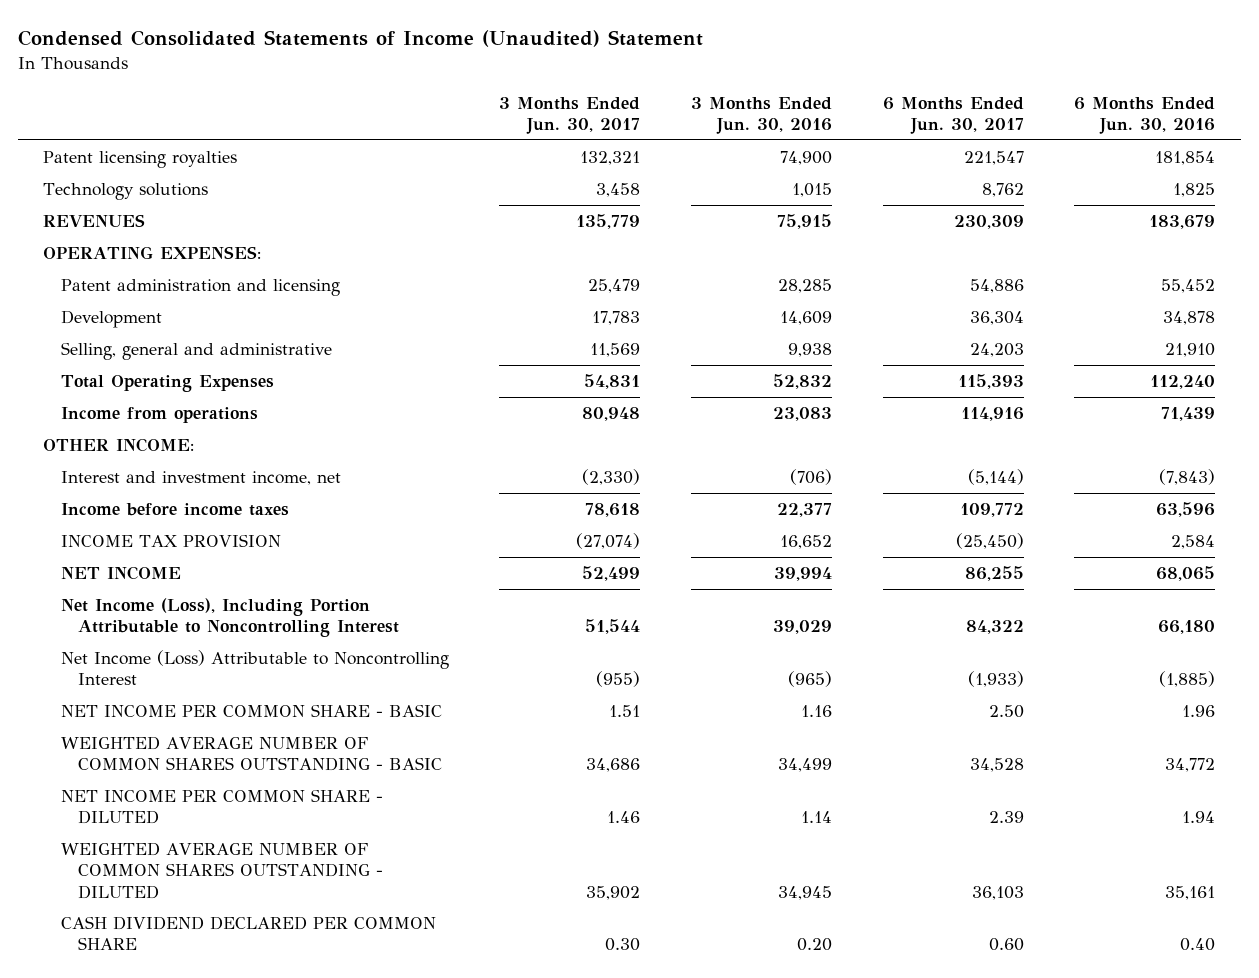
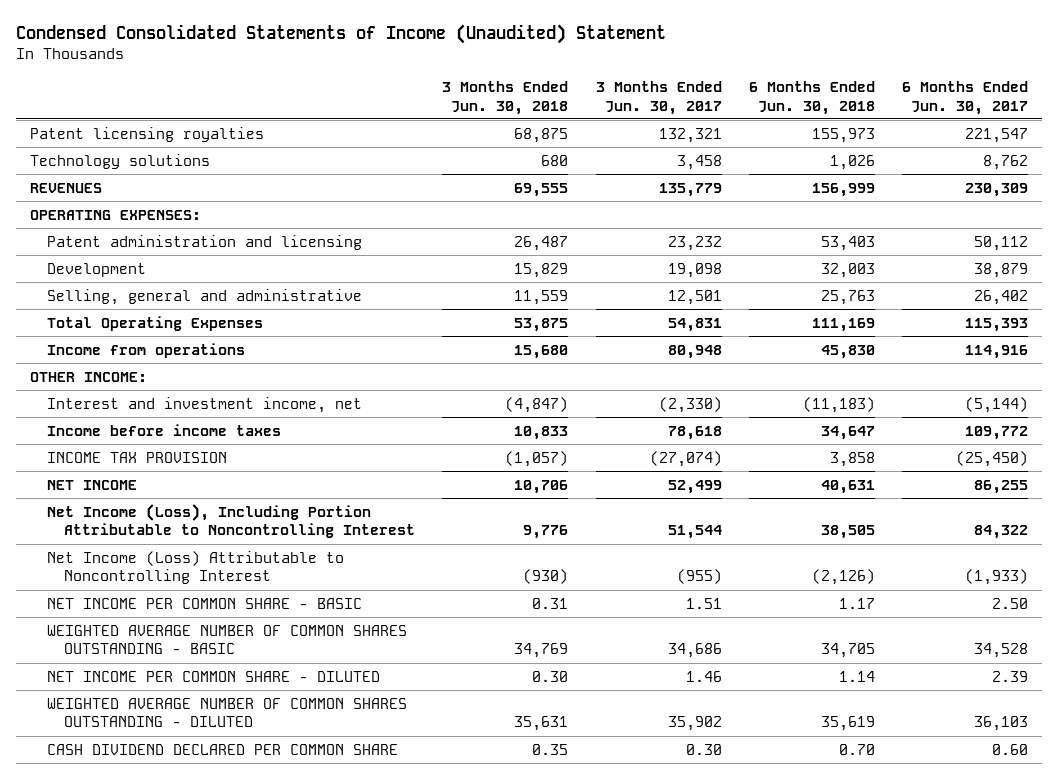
- | 3 Months Ended Jun. 30, 2017 | 3 Months Ended Jun. 30, 2016 | 6 Months Ended Jun. 30, 2017 | 6 Months Ended Jun. 30, 2016
+ | 3 Months Ended Jun. 30, 2018 | 3 Months Ended Jun. 30, 2017 | 6 Months Ended Jun. 30, 2018 | 6 Months Ended Jun. 30, 2017
- Patent administration and licensing | 25,479 | 28,285 | 54,886 | 55,452
- Development | 17,783 | 14,609 | 36,304 | 34,878
- Selling, general and administrative | 11,569 | 9,938 | 24,203 | 21,910
+ Patent administration and licensing | 26,487 | 23,232 | 53,403 | 50,112
+ Development | 15,829 | 19,098 | 32,003 | 38,879
+ Selling, general and administrative | 11,559 | 12,501 | 25,763 | 26,402

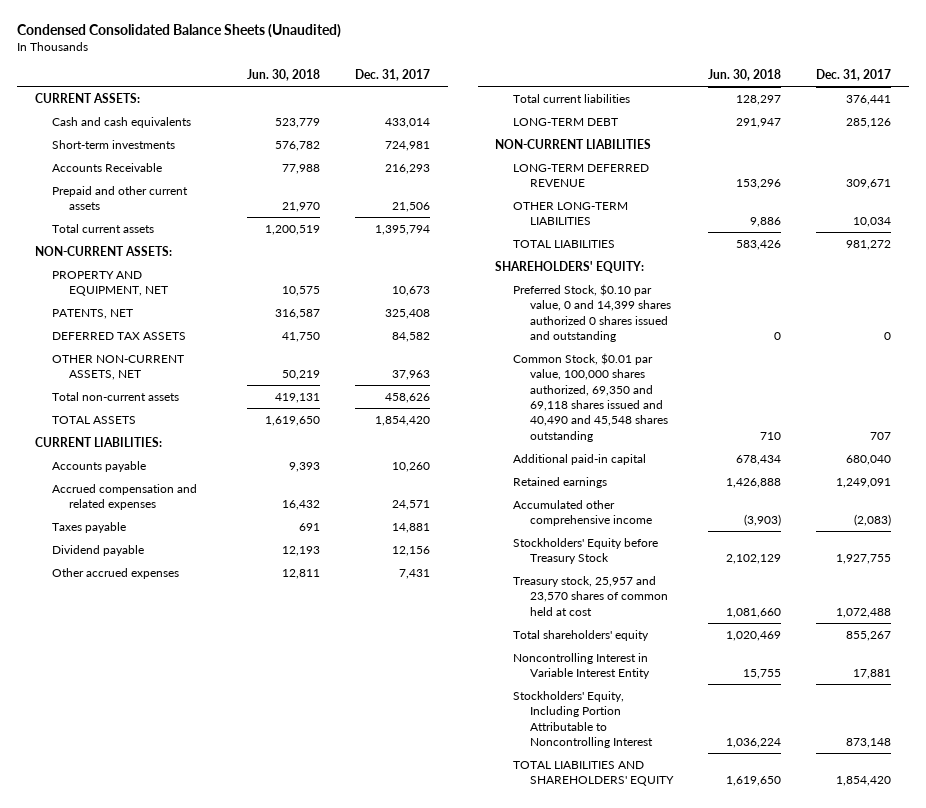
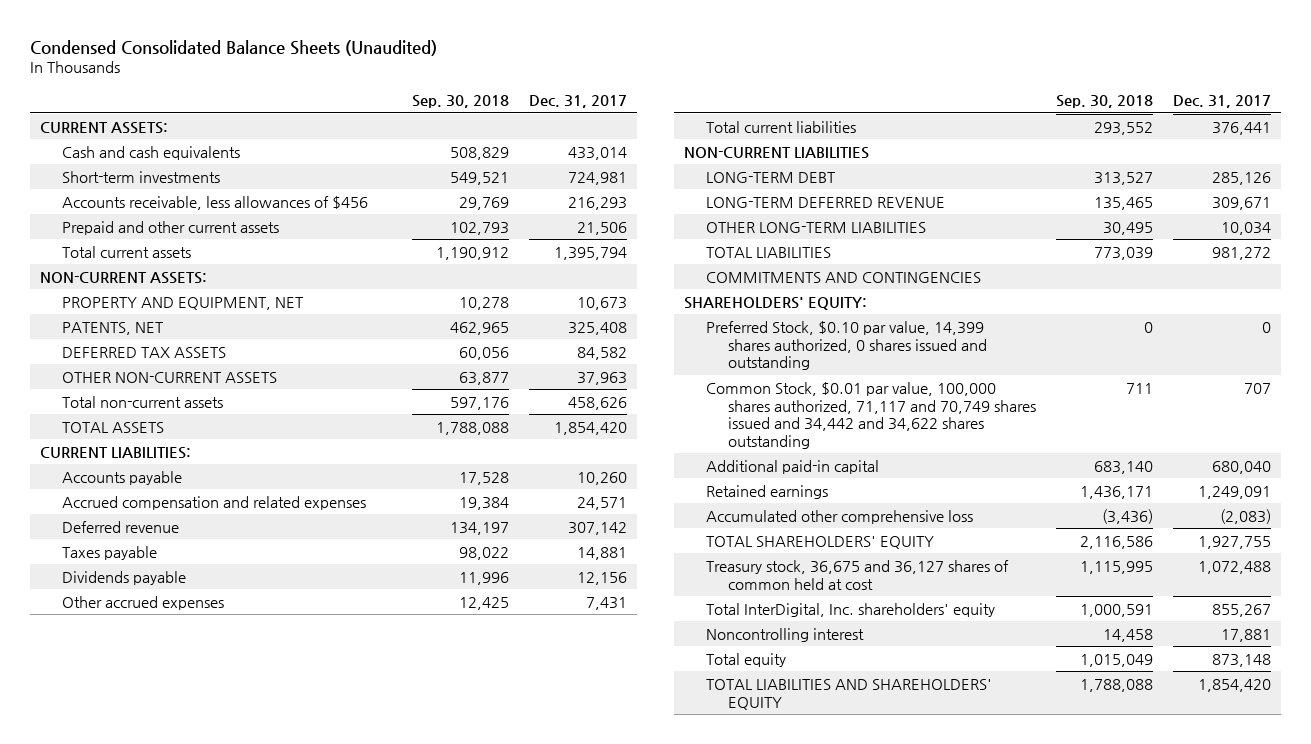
- | Jun. 30, 2018 | Dec. 31, 2017
+ | Sep. 30, 2018 | Dec. 31, 2017
- Accounts Receivable | 77,988 | 216,293
+ Accounts receivable, less allowances of $456 | 29,769 | 216,293
- OTHER NON-CURRENT ASSETS, NET | 50,219 | 37,963
+ OTHER NON-CURRENT ASSETS | 63,877 | 37,963
+ Deferred revenue | 134,197 | 307,142
- Dividend payable | 12,193 | 12,156
+ Dividends payable | 11,996 | 12,156
moved down: LONG-TERM DEBT | 313,527 | 285,126
+ COMMITMENTS AND CONTINGENCIES
- Preferred Stock, $0.10 par value, 0 and 14,399 shares authorized 0 shares issued and outstanding | 0 | 0
- Common Stock, $0.01 par value, 100,000 shares authorized, 69,350 and 69,118 shares issued and 40,490 and 45,548 shares outstanding | 710 | 707
+ Preferred Stock, $0.10 par value, 14,399 shares authorized, 0 shares issued and outstanding | 0 | 0
+ Common Stock, $0.01 par value, 100,000 shares authorized, 71,117 and 70,749 shares issued and 34,442 and 34,622 shares outstanding | 711 | 707
- Accumulated other comprehensive income | (3,903) | (2,083)
- Stockholders' Equity before Treasury Stock | 2,102,129 | 1,927,755
- Treasury stock, 25,957 and 23,570 shares of common held at cost | 1,081,660 | 1,072,488
- Total shareholders' equity | 1,020,469 | 855,267
- Noncontrolling Interest in Variable Interest Entity | 15,755 | 17,881
- Stockholders' Equity, Including Portion Attributable to Noncontrolling Interest | 1,036,224 | 873,148
+ Accumulated other comprehensive loss | (3,436) | (2,083)
+ TOTAL SHAREHOLDERS' EQUITY | 2,116,586 | 1,927,755
+ Treasury stock, 36,675 and 36,127 shares of common held at cost | 1,115,995 | 1,072,488
+ Total InterDigital, Inc. shareholders' equity | 1,000,591 | 855,267
+ Noncontrolling interest | 14,458 | 17,881
+ Total equity | 1,015,049 | 873,148

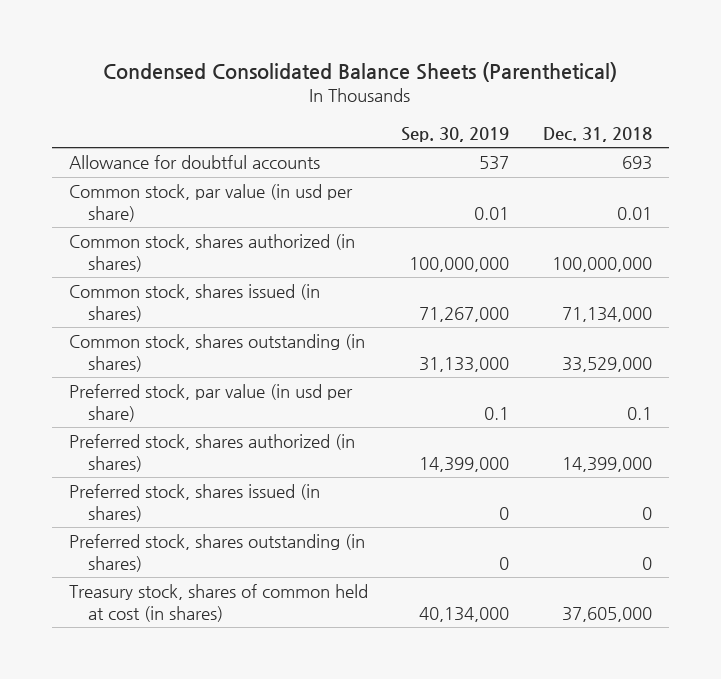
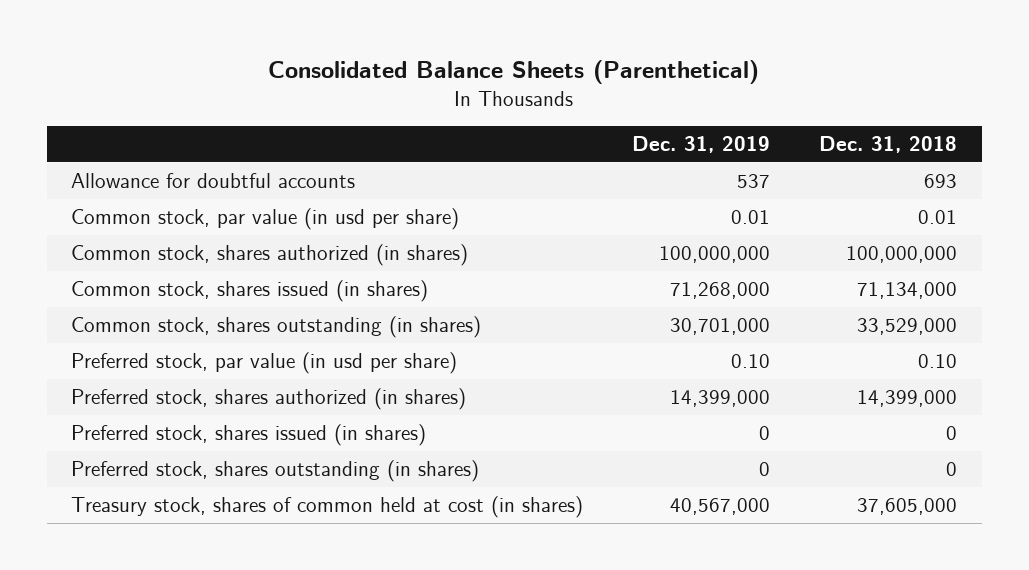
- Condensed Consolidated Balance Sheets (Parenthetical)
+ Consolidated Balance Sheets (Parenthetical)
- | Sep. 30, 2019 | Dec. 31, 2018
+ | Dec. 31, 2019 | Dec. 31, 2018
- Preferred stock, par value (in usd per share) | 0.1 | 0.1
+ Preferred stock, par value (in usd per share) | 0.10 | 0.10

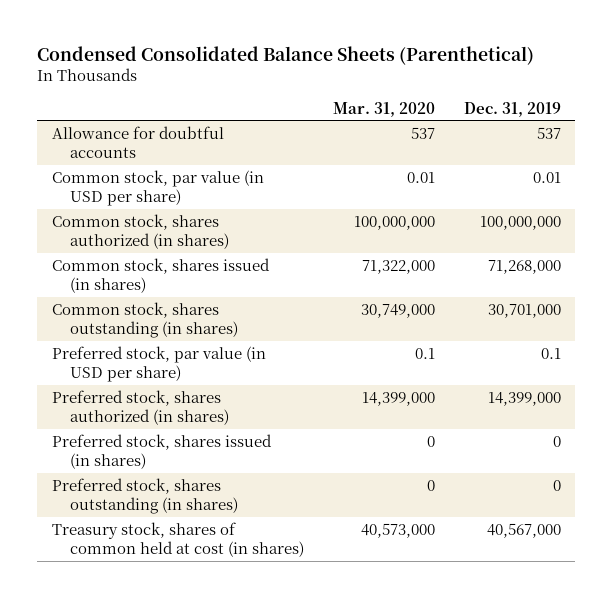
- Consolidated Balance Sheets (Parenthetical)
+ Condensed Consolidated Balance Sheets (Parenthetical)
- | Dec. 31, 2019 | Dec. 31, 2018
+ | Mar. 31, 2020 | Dec. 31, 2019
- Common stock, par value (in usd per share) | 0.01 | 0.01
+ Common stock, par value (in USD per share) | 0.01 | 0.01
- Preferred stock, par value (in usd per share) | 0.10 | 0.10
+ Preferred stock, par value (in USD per share) | 0.1 | 0.1

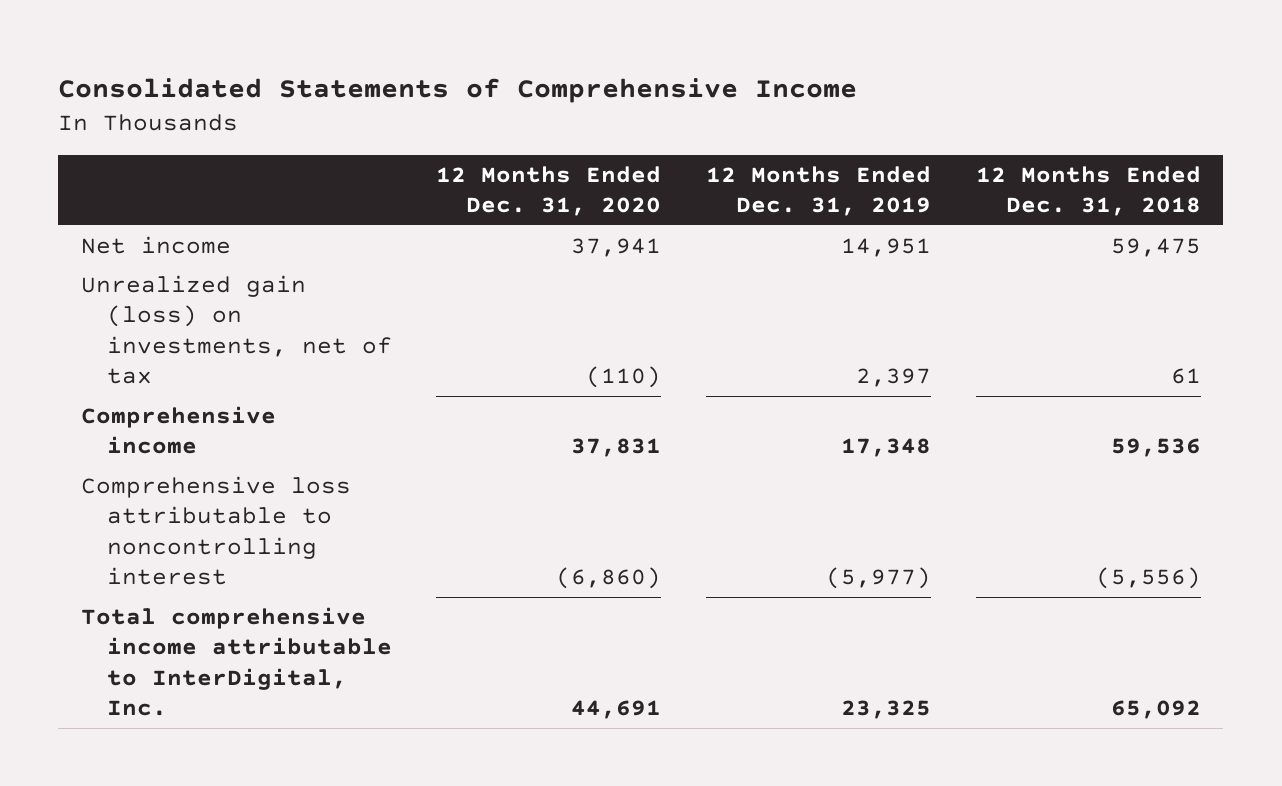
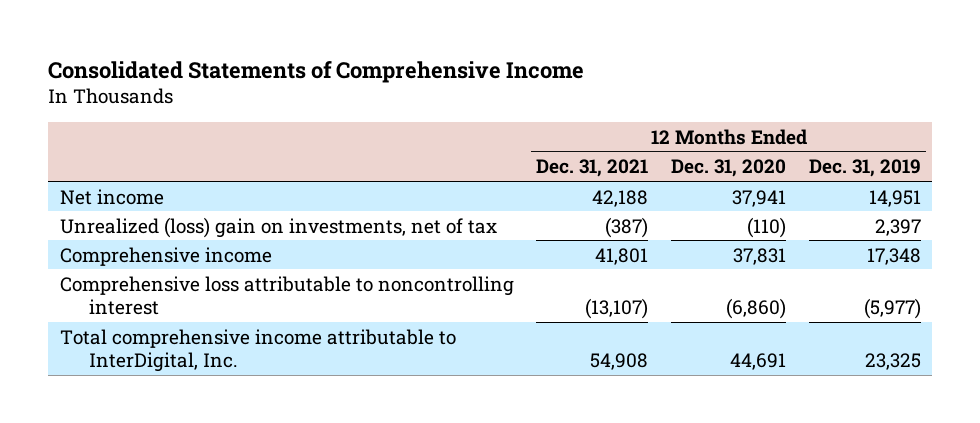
- | 12 Months Ended Dec. 31, 2020 | 12 Months Ended Dec. 31, 2019 | 12 Months Ended Dec. 31, 2018
+ | 12 Months Ended Dec. 31, 2021 | 12 Months Ended Dec. 31, 2020 | 12 Months Ended Dec. 31, 2019
- Unrealized gain (loss) on investments, net of tax | (110) | 2,397 | 61
+ Unrealized (loss) gain on investments, net of tax | (387) | (110) | 2,397

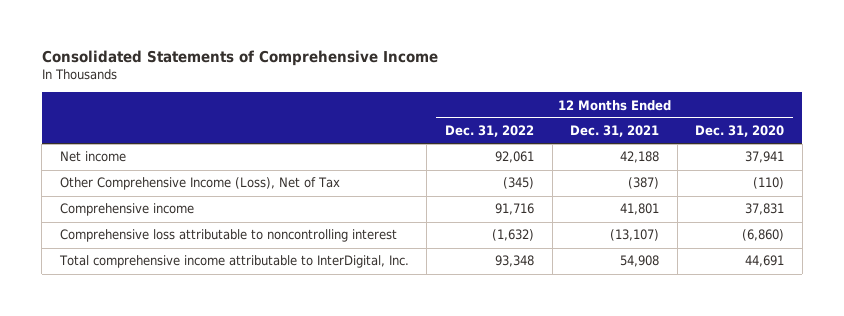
- | 12 Months Ended Dec. 31, 2021 | 12 Months Ended Dec. 31, 2020 | 12 Months Ended Dec. 31, 2019
+ | 12 Months Ended Dec. 31, 2022 | 12 Months Ended Dec. 31, 2021 | 12 Months Ended Dec. 31, 2020
- Unrealized (loss) gain on investments, net of tax | (387) | (110) | 2,397
+ Other Comprehensive Income (Loss), Net of Tax | (345) | (387) | (110)

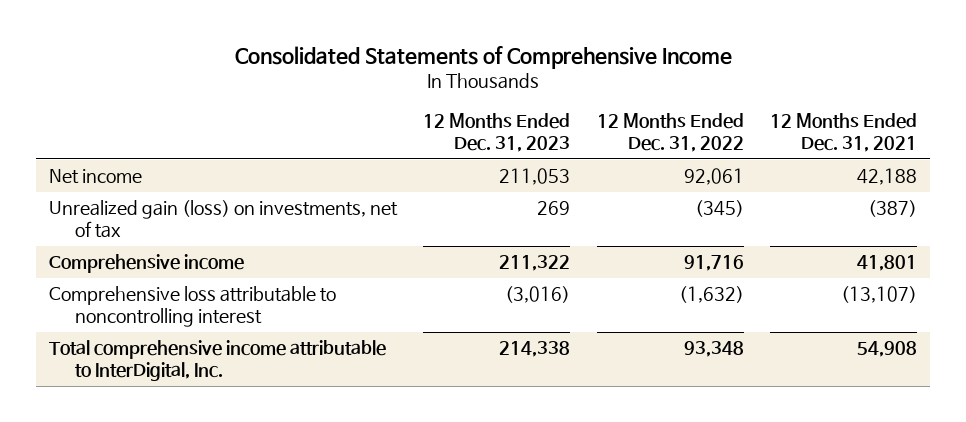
- | 12 Months Ended Dec. 31, 2022 | 12 Months Ended Dec. 31, 2021 | 12 Months Ended Dec. 31, 2020
+ | 12 Months Ended Dec. 31, 2023 | 12 Months Ended Dec. 31, 2022 | 12 Months Ended Dec. 31, 2021
- Other Comprehensive Income (Loss), Net of Tax | (345) | (387) | (110)
+ Unrealized gain (loss) on investments, net of tax | 269 | (345) | (387)

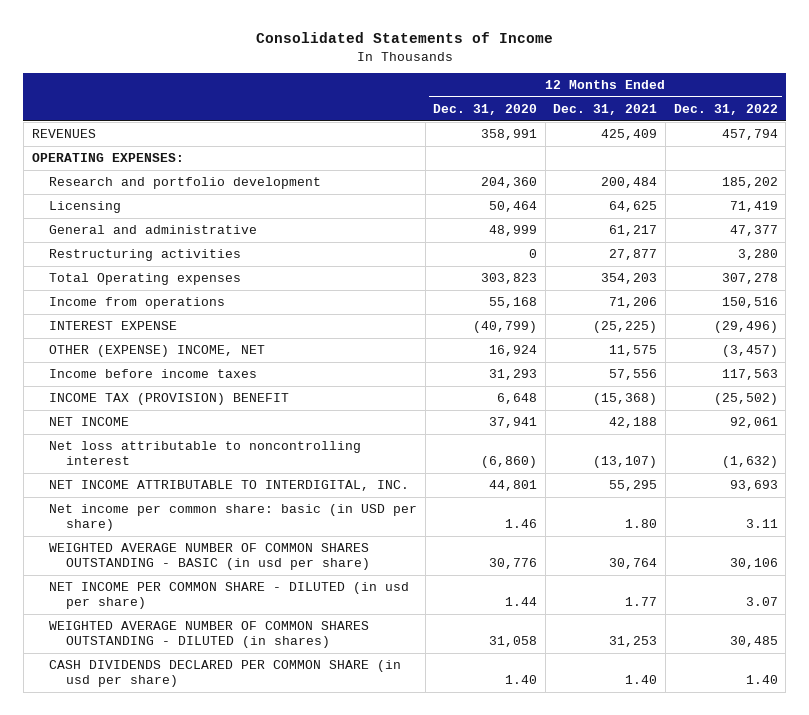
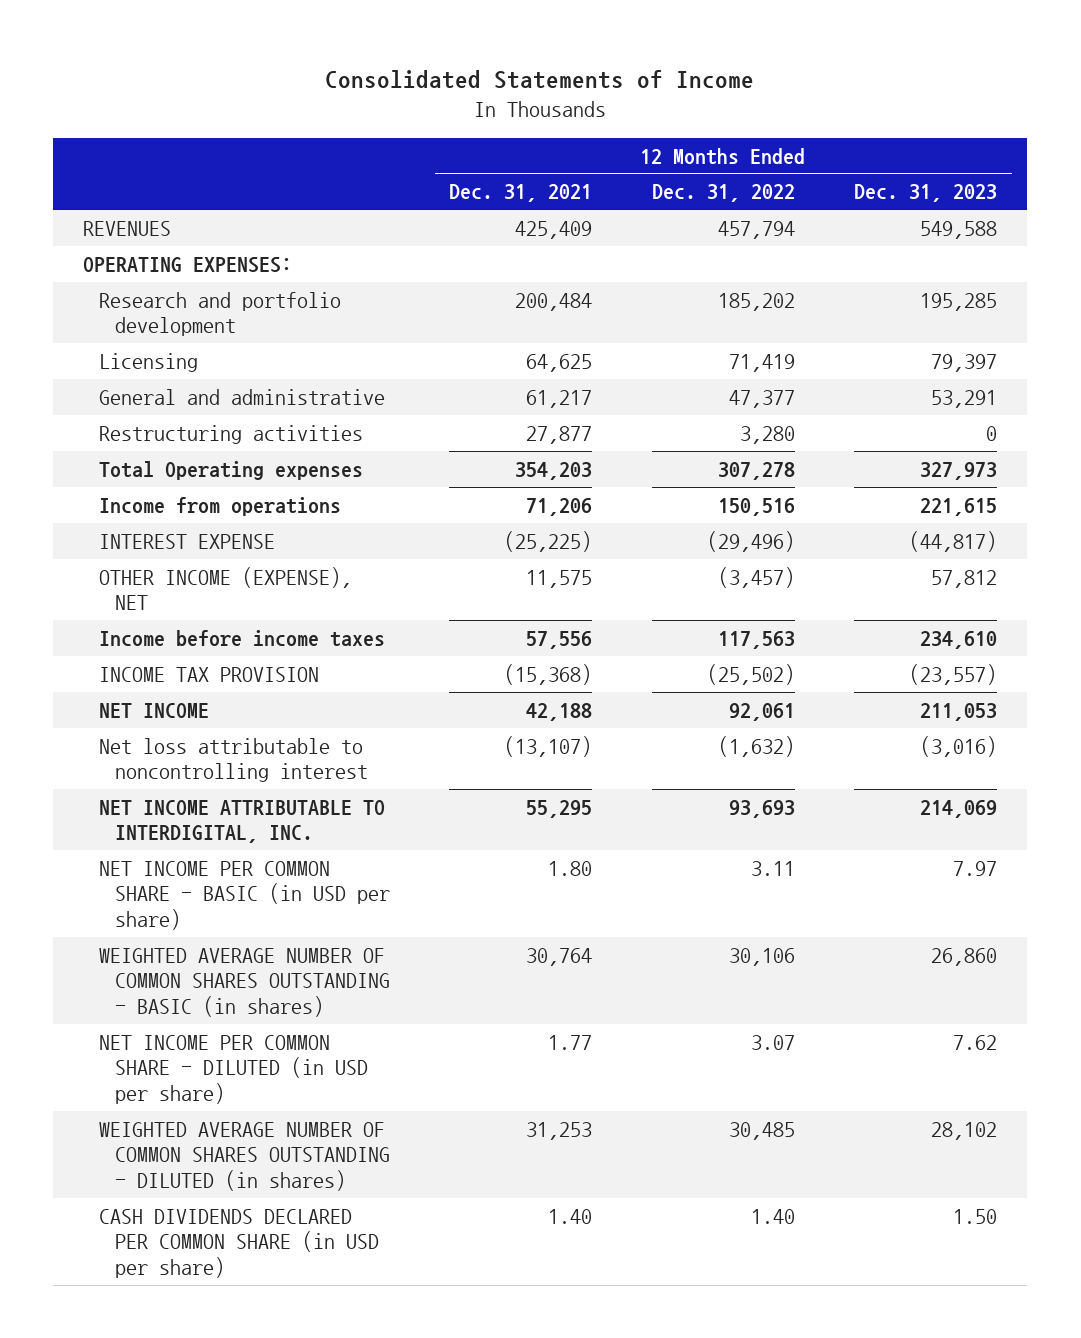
- | 12 Months Ended Dec. 31, 2020 | 12 Months Ended Dec. 31, 2021 | 12 Months Ended Dec. 31, 2022
+ | 12 Months Ended Dec. 31, 2021 | 12 Months Ended Dec. 31, 2022 | 12 Months Ended Dec. 31, 2023
- OTHER (EXPENSE) INCOME, NET | 16,924 | 11,575 | (3,457)
+ OTHER INCOME (EXPENSE), NET | 11,575 | (3,457) | 57,812
- INCOME TAX (PROVISION) BENEFIT | 6,648 | (15,368) | (25,502)
+ INCOME TAX PROVISION | (15,368) | (25,502) | (23,557)
- Net income per common share: basic (in USD per share) | 1.46 | 1.80 | 3.11
- WEIGHTED AVERAGE NUMBER OF COMMON SHARES OUTSTANDING - BASIC (in usd per share) | 30,776 | 30,764 | 30,106
- NET INCOME PER COMMON SHARE - DILUTED (in usd per share) | 1.44 | 1.77 | 3.07
+ NET INCOME PER COMMON SHARE - BASIC (in USD per share) | 1.80 | 3.11 | 7.97
+ WEIGHTED AVERAGE NUMBER OF COMMON SHARES OUTSTANDING - BASIC (in shares) | 30,764 | 30,106 | 26,860
+ NET INCOME PER COMMON SHARE - DILUTED (in USD per share) | 1.77 | 3.07 | 7.62
- CASH DIVIDENDS DECLARED PER COMMON SHARE (in usd per share) | 1.40 | 1.40 | 1.40
+ CASH DIVIDENDS DECLARED PER COMMON SHARE (in USD per share) | 1.40 | 1.40 | 1.50

